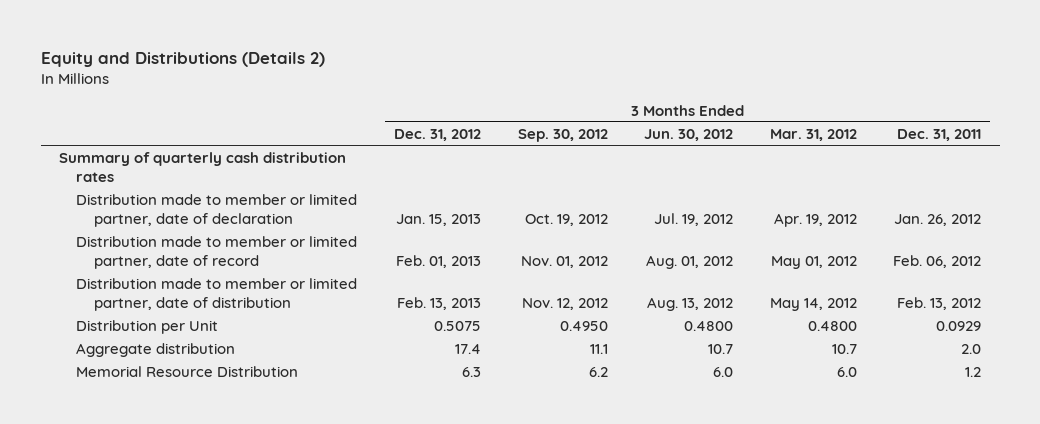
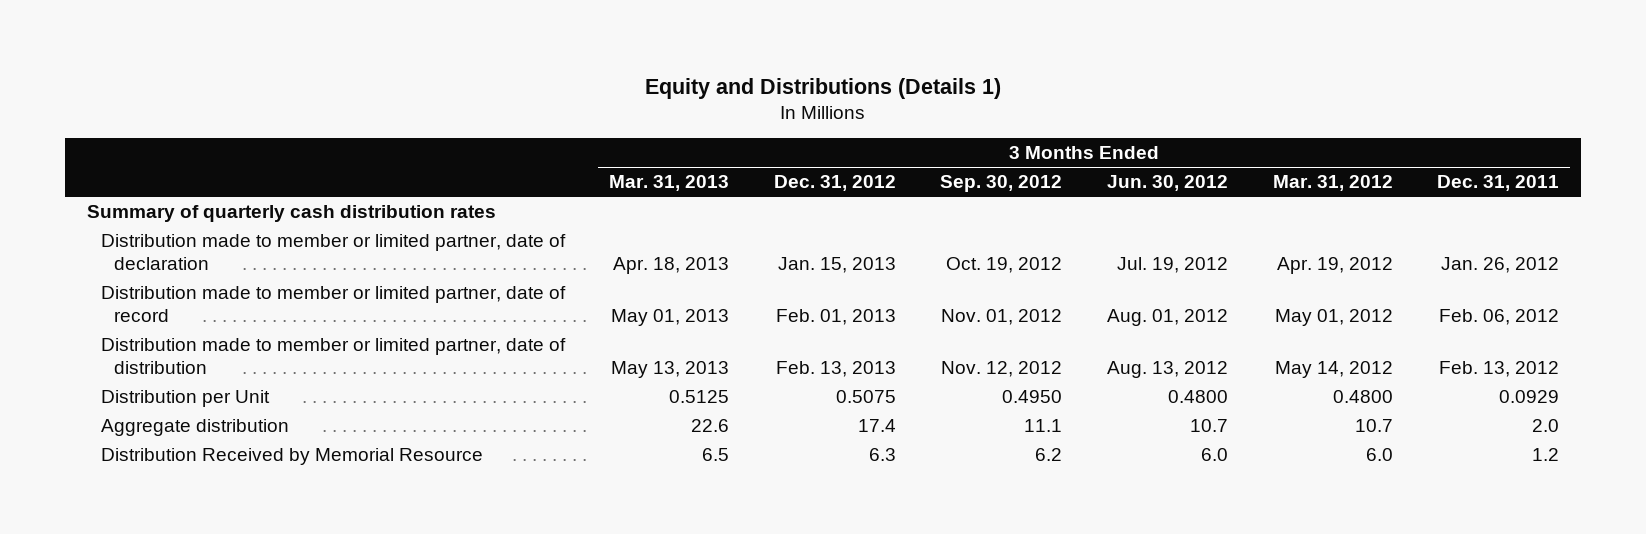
- Equity and Distributions (Details 2)
+ Equity and Distributions (Details 1)
- | 3 Months Ended Dec. 31, 2012 | 3 Months Ended Sep. 30, 2012 | 3 Months Ended Jun. 30, 2012 | 3 Months Ended Mar. 31, 2012 | 3 Months Ended Dec. 31, 2011
+ | 3 Months Ended Mar. 31, 2013 | 3 Months Ended Dec. 31, 2012 | 3 Months Ended Sep. 30, 2012 | 3 Months Ended Jun. 30, 2012 | 3 Months Ended Mar. 31, 2012 | 3 Months Ended Dec. 31, 2011
- Memorial Resource Distribution | 6.3 | 6.2 | 6.0 | 6.0 | 1.2
+ Distribution Received by Memorial Resource | 6.5 | 6.3 | 6.2 | 6.0 | 6.0 | 1.2

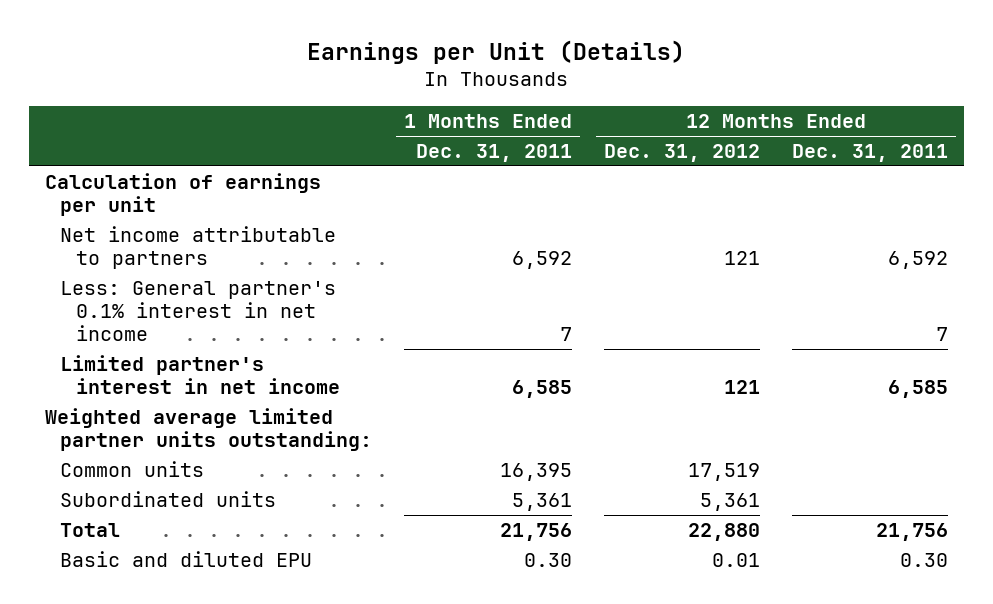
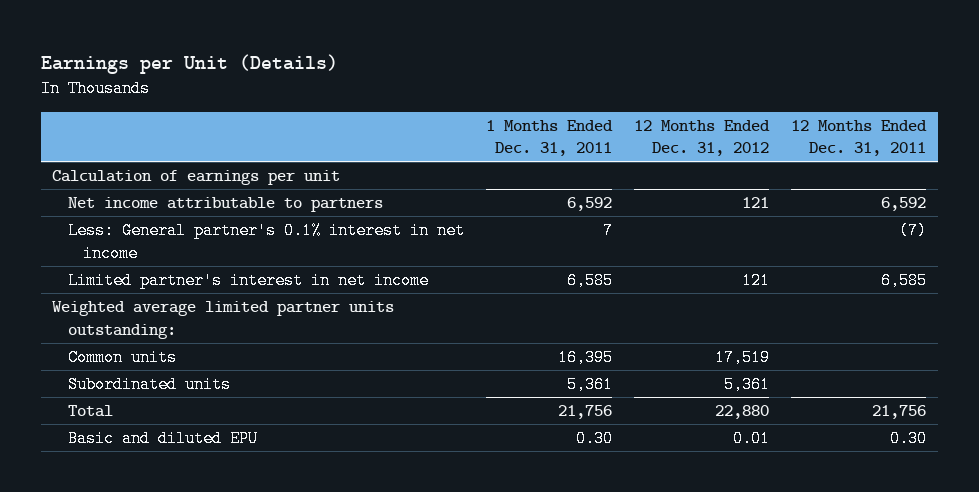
- Less: General partner's 0.1% interest in net income | 7 | | 7
+ Less: General partner's 0.1% interest in net income | 7 | | (7)

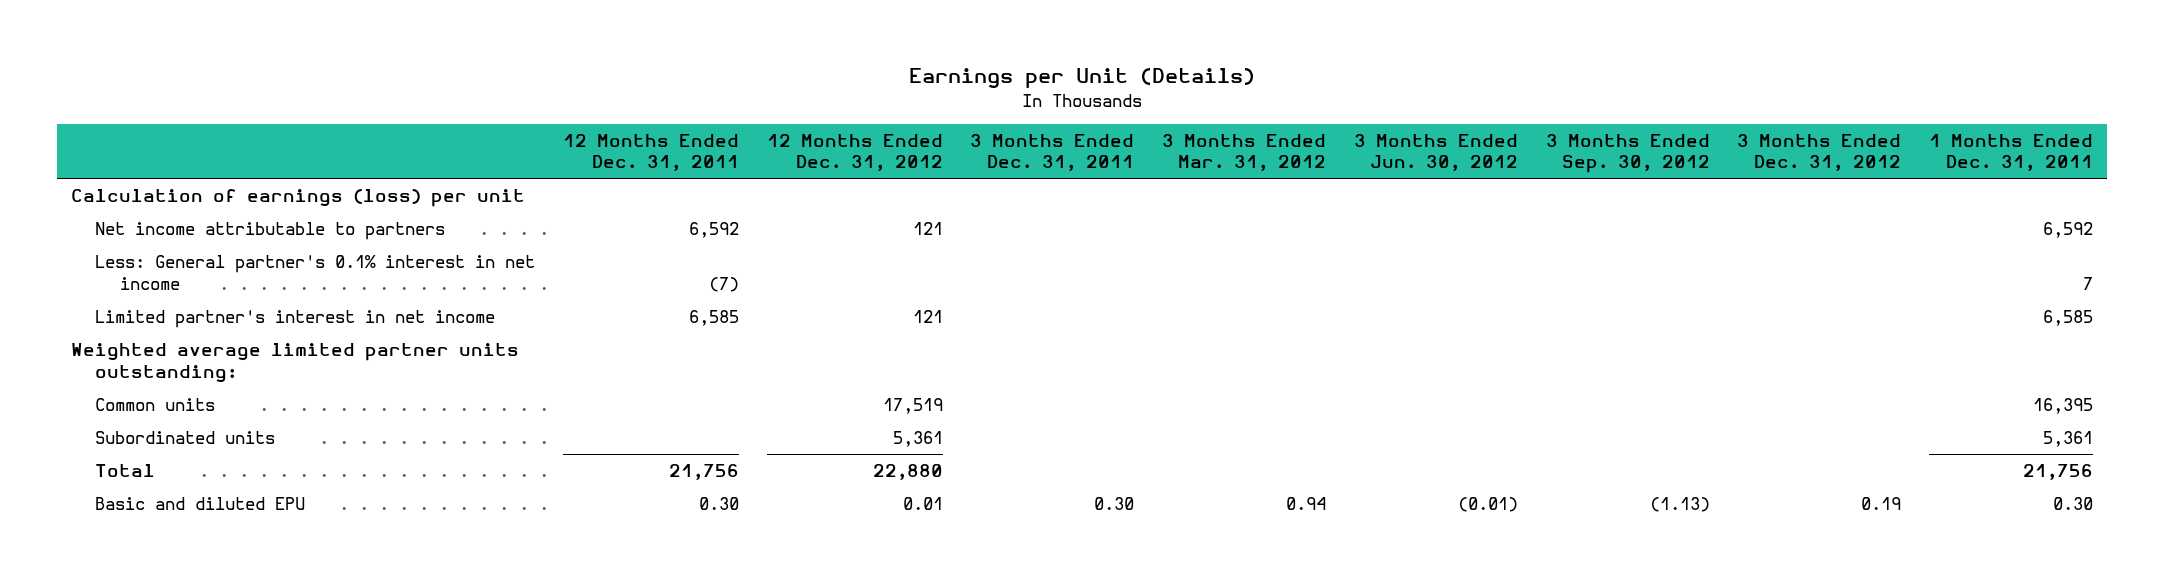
- | 1 Months Ended Dec. 31, 2011 | 12 Months Ended Dec. 31, 2012 | 12 Months Ended Dec. 31, 2011
+ | 12 Months Ended Dec. 31, 2011 | 12 Months Ended Dec. 31, 2012 | 3 Months Ended Dec. 31, 2011 | 3 Months Ended Mar. 31, 2012 | 3 Months Ended Jun. 30, 2012 | 3 Months Ended Sep. 30, 2012 | 3 Months Ended Dec. 31, 2012 | 1 Months Ended Dec. 31, 2011
- Calculation of earnings per unit
+ Calculation of earnings (loss) per unit

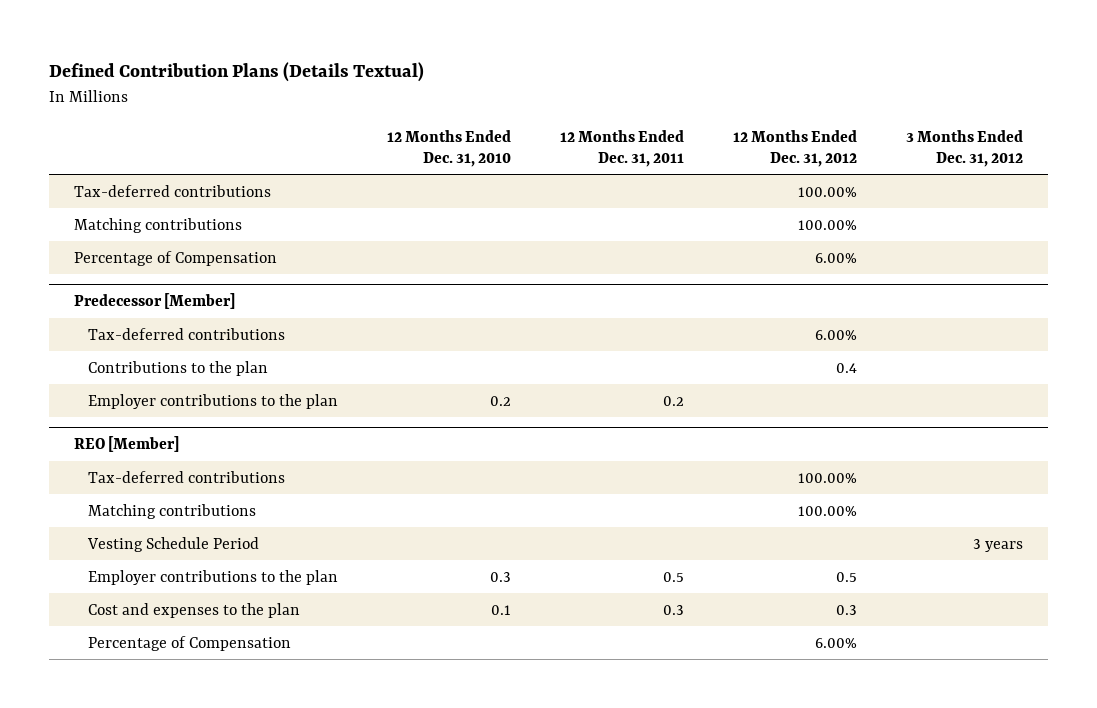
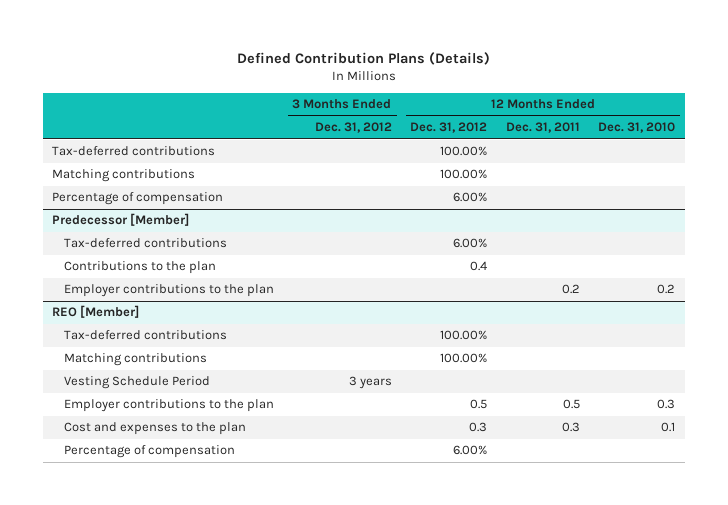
- Defined Contribution Plans (Details Textual)
+ Defined Contribution Plans (Details)
- | 12 Months Ended Dec. 31, 2010 | 12 Months Ended Dec. 31, 2011 | 12 Months Ended Dec. 31, 2012 | 3 Months Ended Dec. 31, 2012
+ | 3 Months Ended Dec. 31, 2012 | 12 Months Ended Dec. 31, 2012 | 12 Months Ended Dec. 31, 2011 | 12 Months Ended Dec. 31, 2010
- Percentage of Compensation | | | 6.00% |
+ Percentage of compensation | | 6.00% | |
@ REO [Member]
- Percentage of Compensation | | | 6.00% |
+ Percentage of compensation | | 6.00% | |

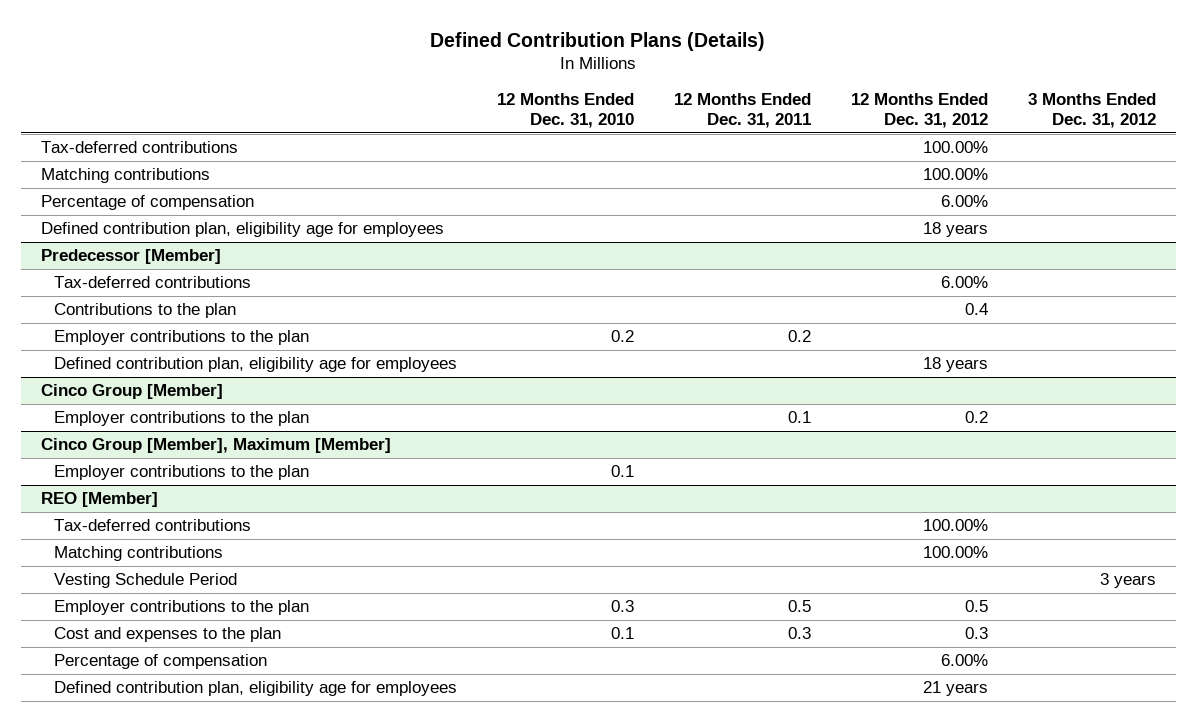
- | 3 Months Ended Dec. 31, 2012 | 12 Months Ended Dec. 31, 2012 | 12 Months Ended Dec. 31, 2011 | 12 Months Ended Dec. 31, 2010
+ | 12 Months Ended Dec. 31, 2010 | 12 Months Ended Dec. 31, 2011 | 12 Months Ended Dec. 31, 2012 | 3 Months Ended Dec. 31, 2012
+ Defined contribution plan, eligibility age for employees | | | 18 years |
@ Predecessor [Member]
+ Defined contribution plan, eligibility age for employees | | | 18 years |
+ Cinco Group [Member]
+ Employer contributions to the plan | | 0.1 | 0.2 |
+ Cinco Group [Member], Maximum [Member]
+ Employer contributions to the plan | 0.1 | | |
@ REO [Member]
+ Defined contribution plan, eligibility age for employees | | | 21 years |

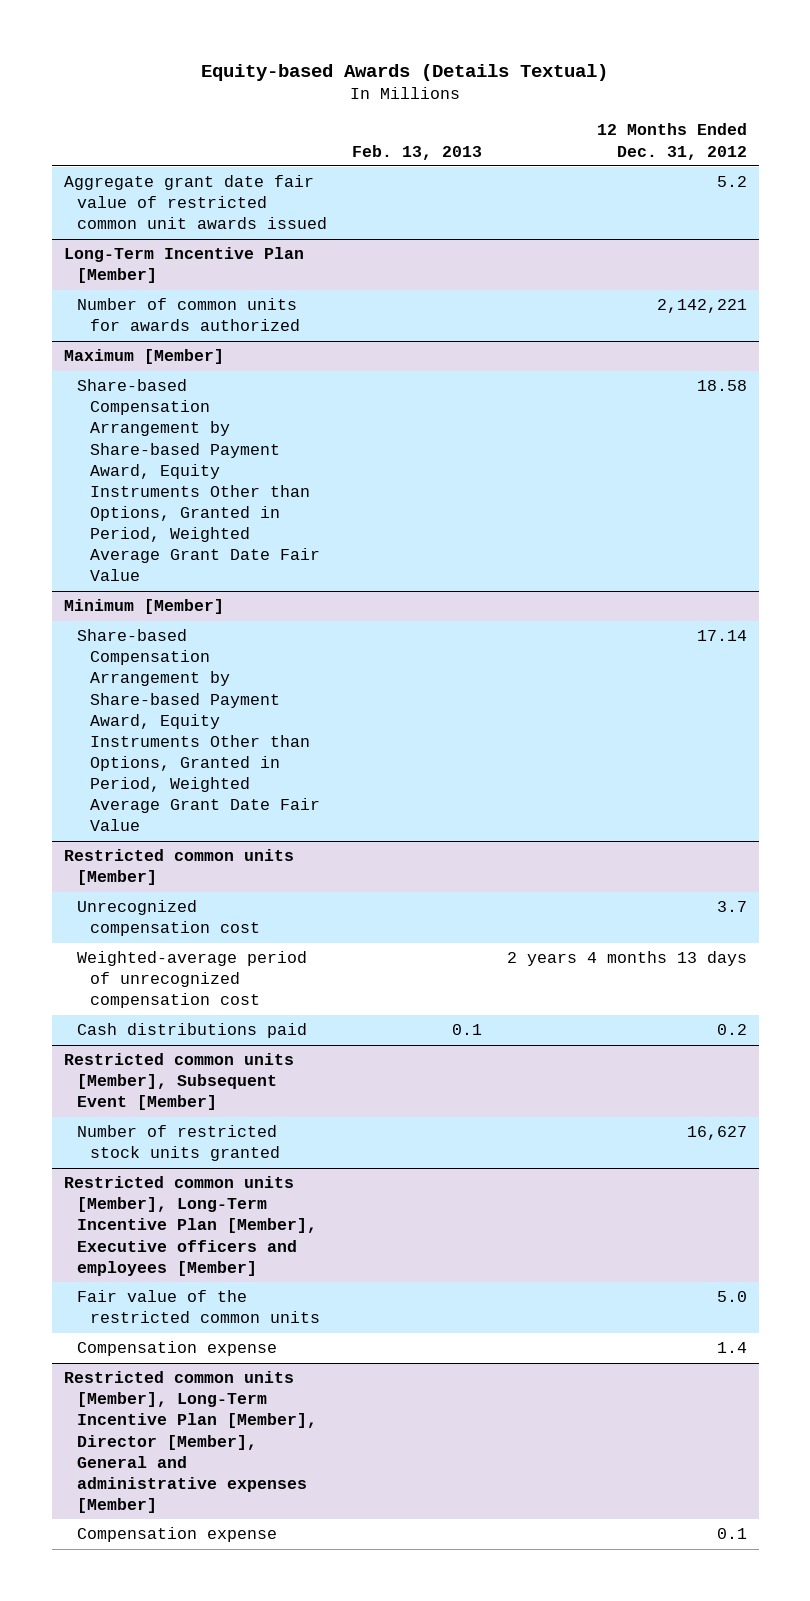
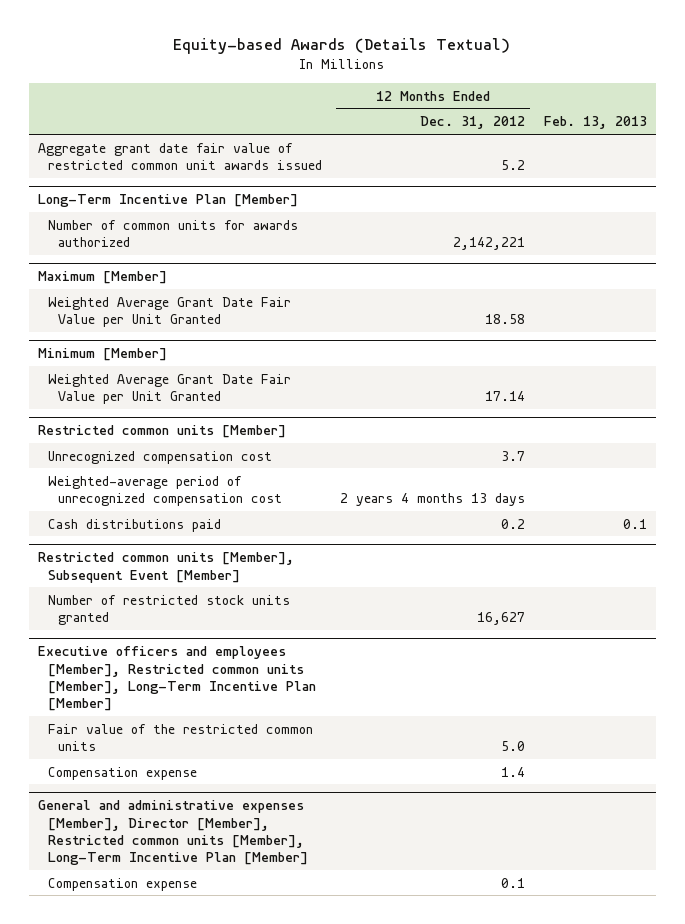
- | Feb. 13, 2013 | 12 Months Ended Dec. 31, 2012
+ | 12 Months Ended Dec. 31, 2012 | Feb. 13, 2013
@ Maximum [Member]
- Share-based Compensation Arrangement by Share-based Payment Award, Equity Instruments Other than Options, Granted in Period, Weighted Average Grant Date Fair Value | | 18.58
+ Weighted Average Grant Date Fair Value per Unit Granted | 18.58 |
@ Minimum [Member]
- Share-based Compensation Arrangement by Share-based Payment Award, Equity Instruments Other than Options, Granted in Period, Weighted Average Grant Date Fair Value | | 17.14
+ Weighted Average Grant Date Fair Value per Unit Granted | 17.14 |
- Restricted common units [Member], Long-Term Incentive Plan [Member], Executive officers and employees [Member]
+ Executive officers and employees [Member], Restricted common units [Member], Long-Term Incentive Plan [Member]
- Restricted common units [Member], Long-Term Incentive Plan [Member], Director [Member], General and administrative expenses [Member]
+ General and administrative expenses [Member], Director [Member], Restricted common units [Member], Long-Term Incentive Plan [Member]

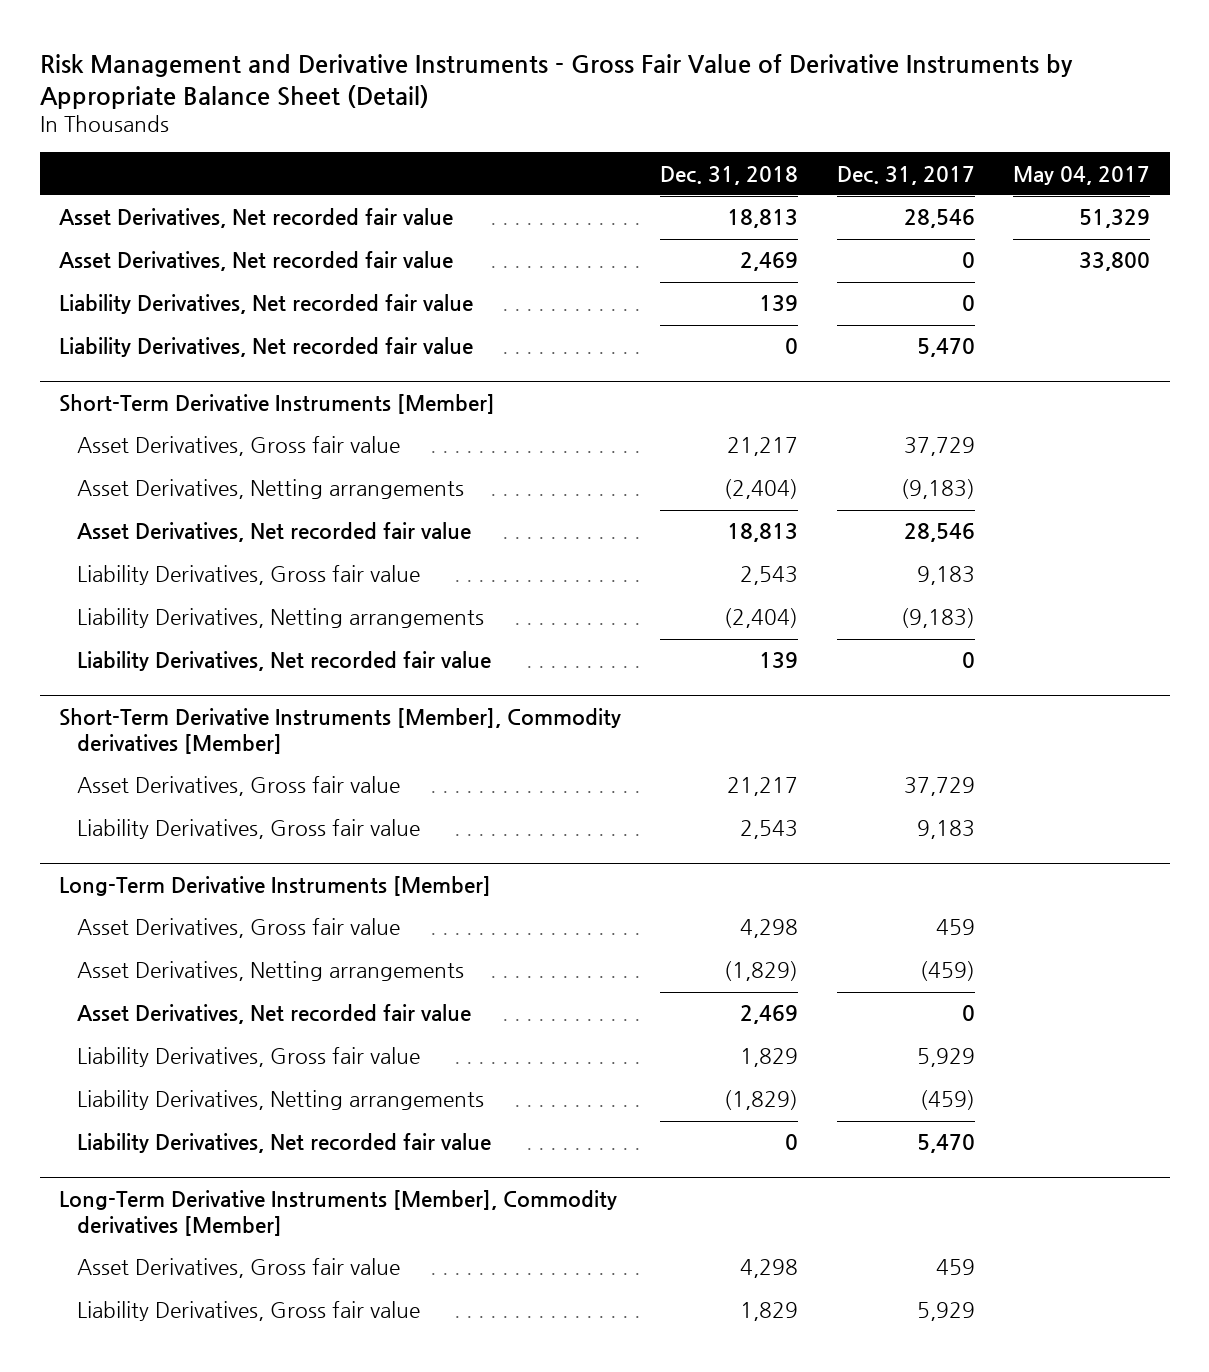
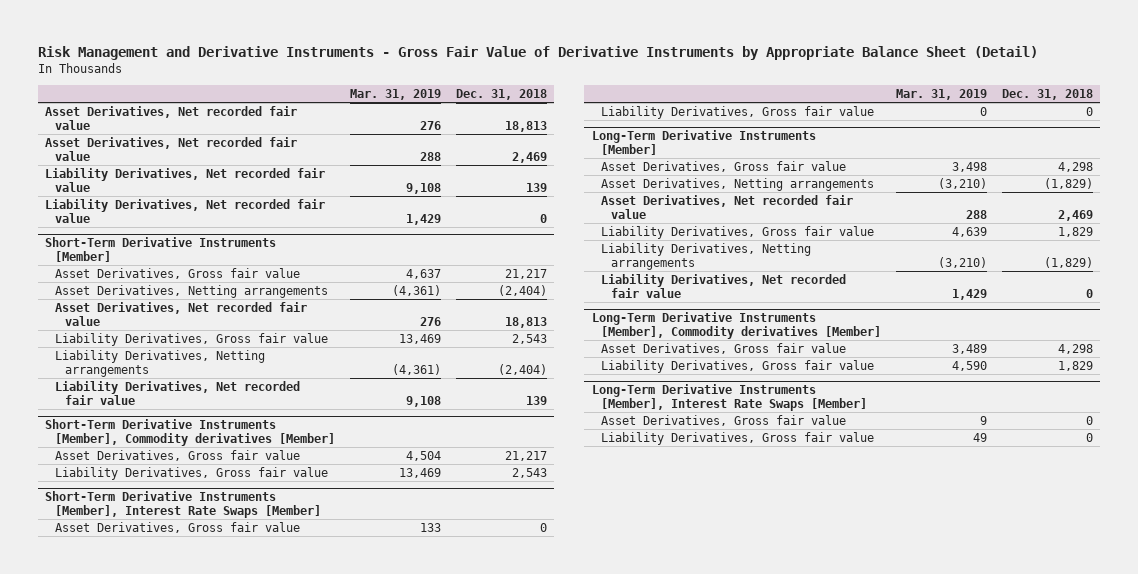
- | Dec. 31, 2018 | Dec. 31, 2017 | May 04, 2017
+ | Mar. 31, 2019 | Dec. 31, 2018
+ Short-Term Derivative Instruments [Member], Interest Rate Swaps [Member]
+ Asset Derivatives, Gross fair value | 133 | 0
+ Liability Derivatives, Gross fair value | 0 | 0
+ Long-Term Derivative Instruments [Member], Interest Rate Swaps [Member]
+ Asset Derivatives, Gross fair value | 9 | 0
+ Liability Derivatives, Gross fair value | 49 | 0

